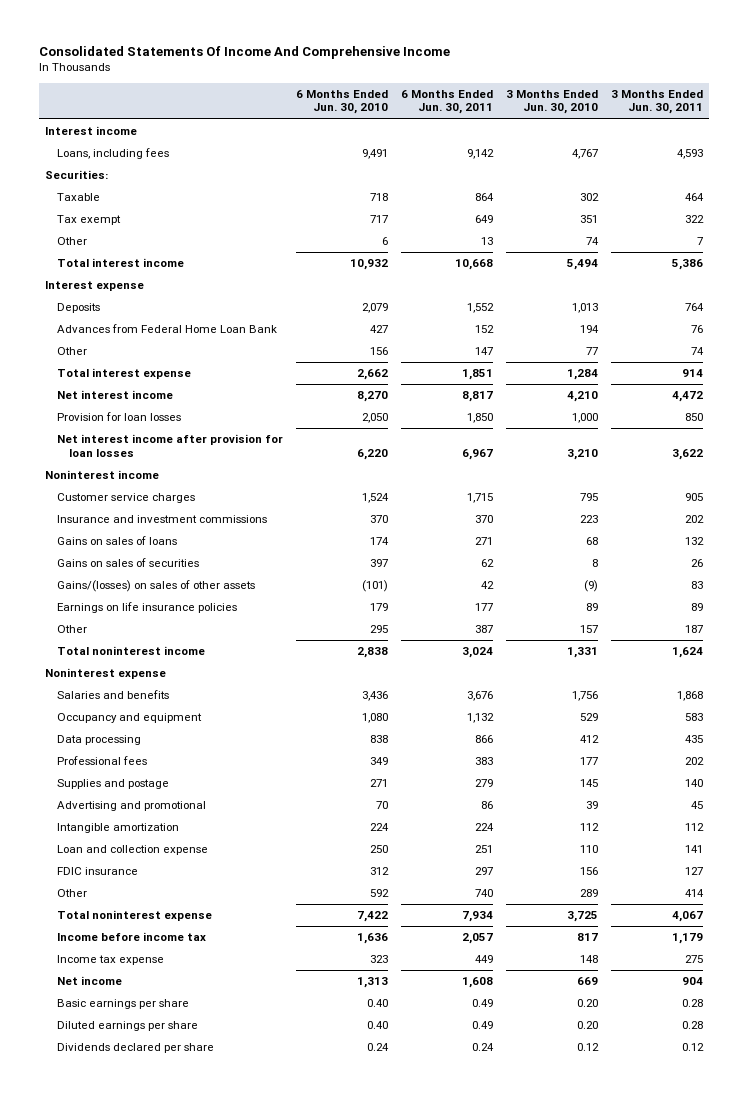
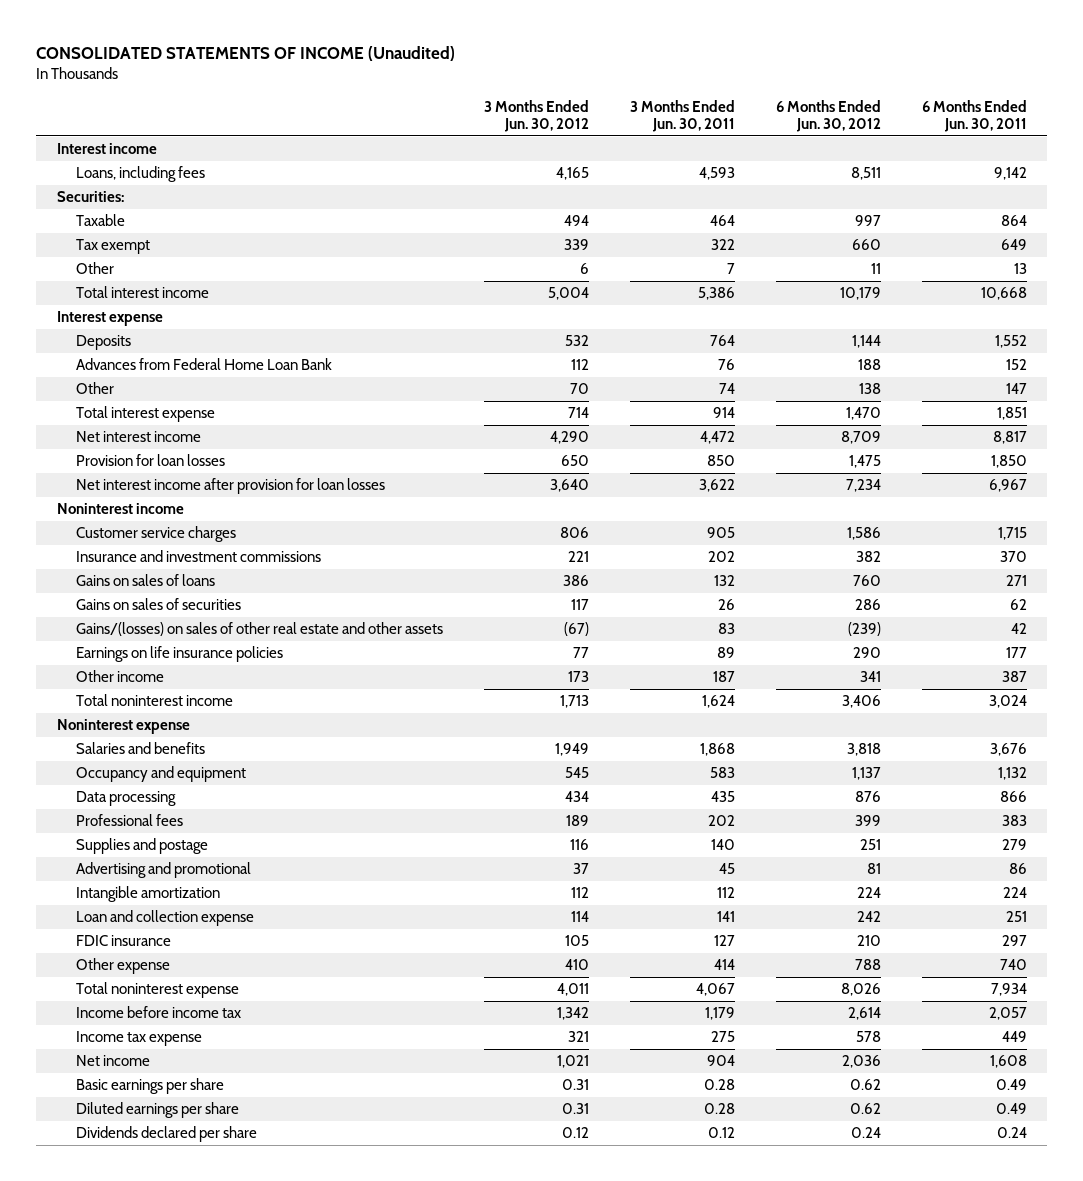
- Consolidated Statements Of Income And Comprehensive Income
+ CONSOLIDATED STATEMENTS OF INCOME (Unaudited)
- | 6 Months Ended Jun. 30, 2010 | 6 Months Ended Jun. 30, 2011 | 3 Months Ended Jun. 30, 2010 | 3 Months Ended Jun. 30, 2011
+ | 3 Months Ended Jun. 30, 2012 | 3 Months Ended Jun. 30, 2011 | 6 Months Ended Jun. 30, 2012 | 6 Months Ended Jun. 30, 2011
- Gains/(losses) on sales of other assets | (101) | 42 | (9) | 83
+ Gains/(losses) on sales of other real estate and other assets | (67) | 83 | (239) | 42
- Other | 295 | 387 | 157 | 187
+ Other income | 173 | 187 | 341 | 387
- Other | 592 | 740 | 289 | 414
+ Other expense | 410 | 414 | 788 | 740

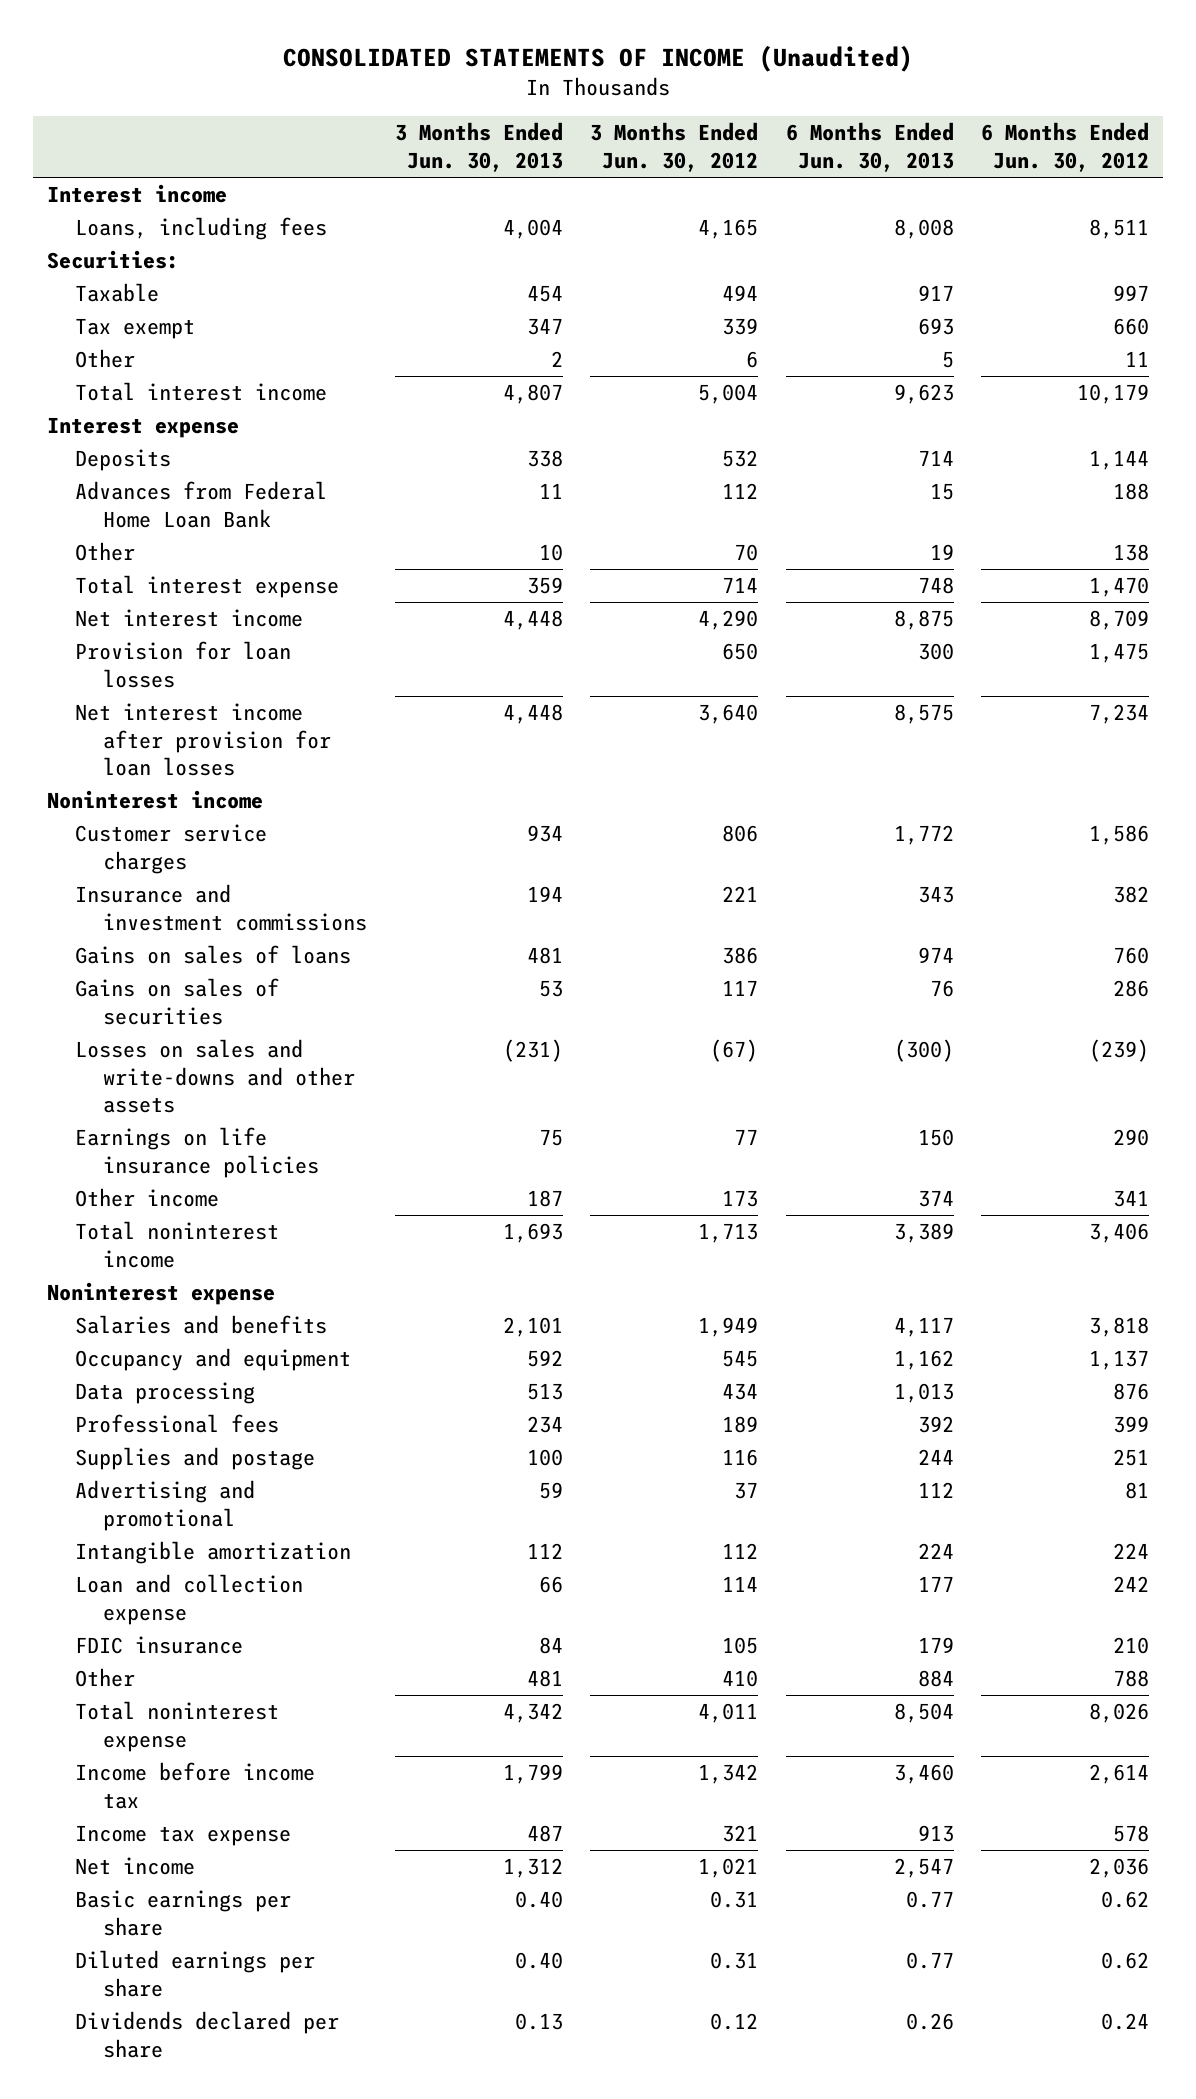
- | 3 Months Ended Jun. 30, 2012 | 3 Months Ended Jun. 30, 2011 | 6 Months Ended Jun. 30, 2012 | 6 Months Ended Jun. 30, 2011
+ | 3 Months Ended Jun. 30, 2013 | 3 Months Ended Jun. 30, 2012 | 6 Months Ended Jun. 30, 2013 | 6 Months Ended Jun. 30, 2012
- Gains/(losses) on sales of other real estate and other assets | (67) | 83 | (239) | 42
+ Losses on sales and write-downs and other assets | (231) | (67) | (300) | (239)
- Other expense | 410 | 414 | 788 | 740
+ Other | 481 | 410 | 884 | 788

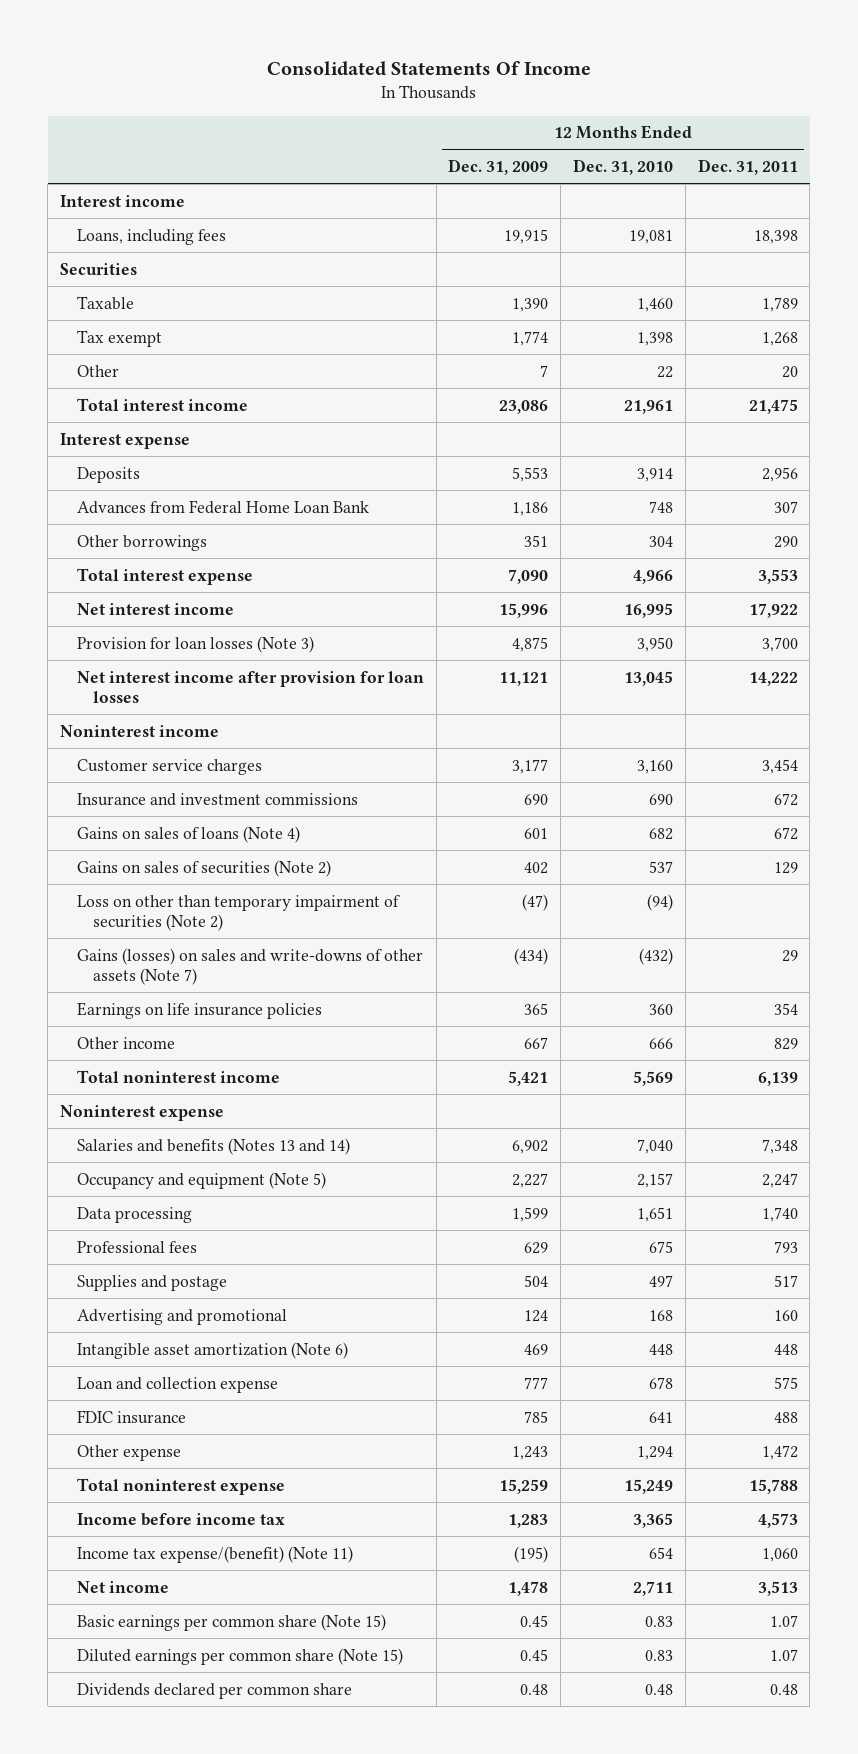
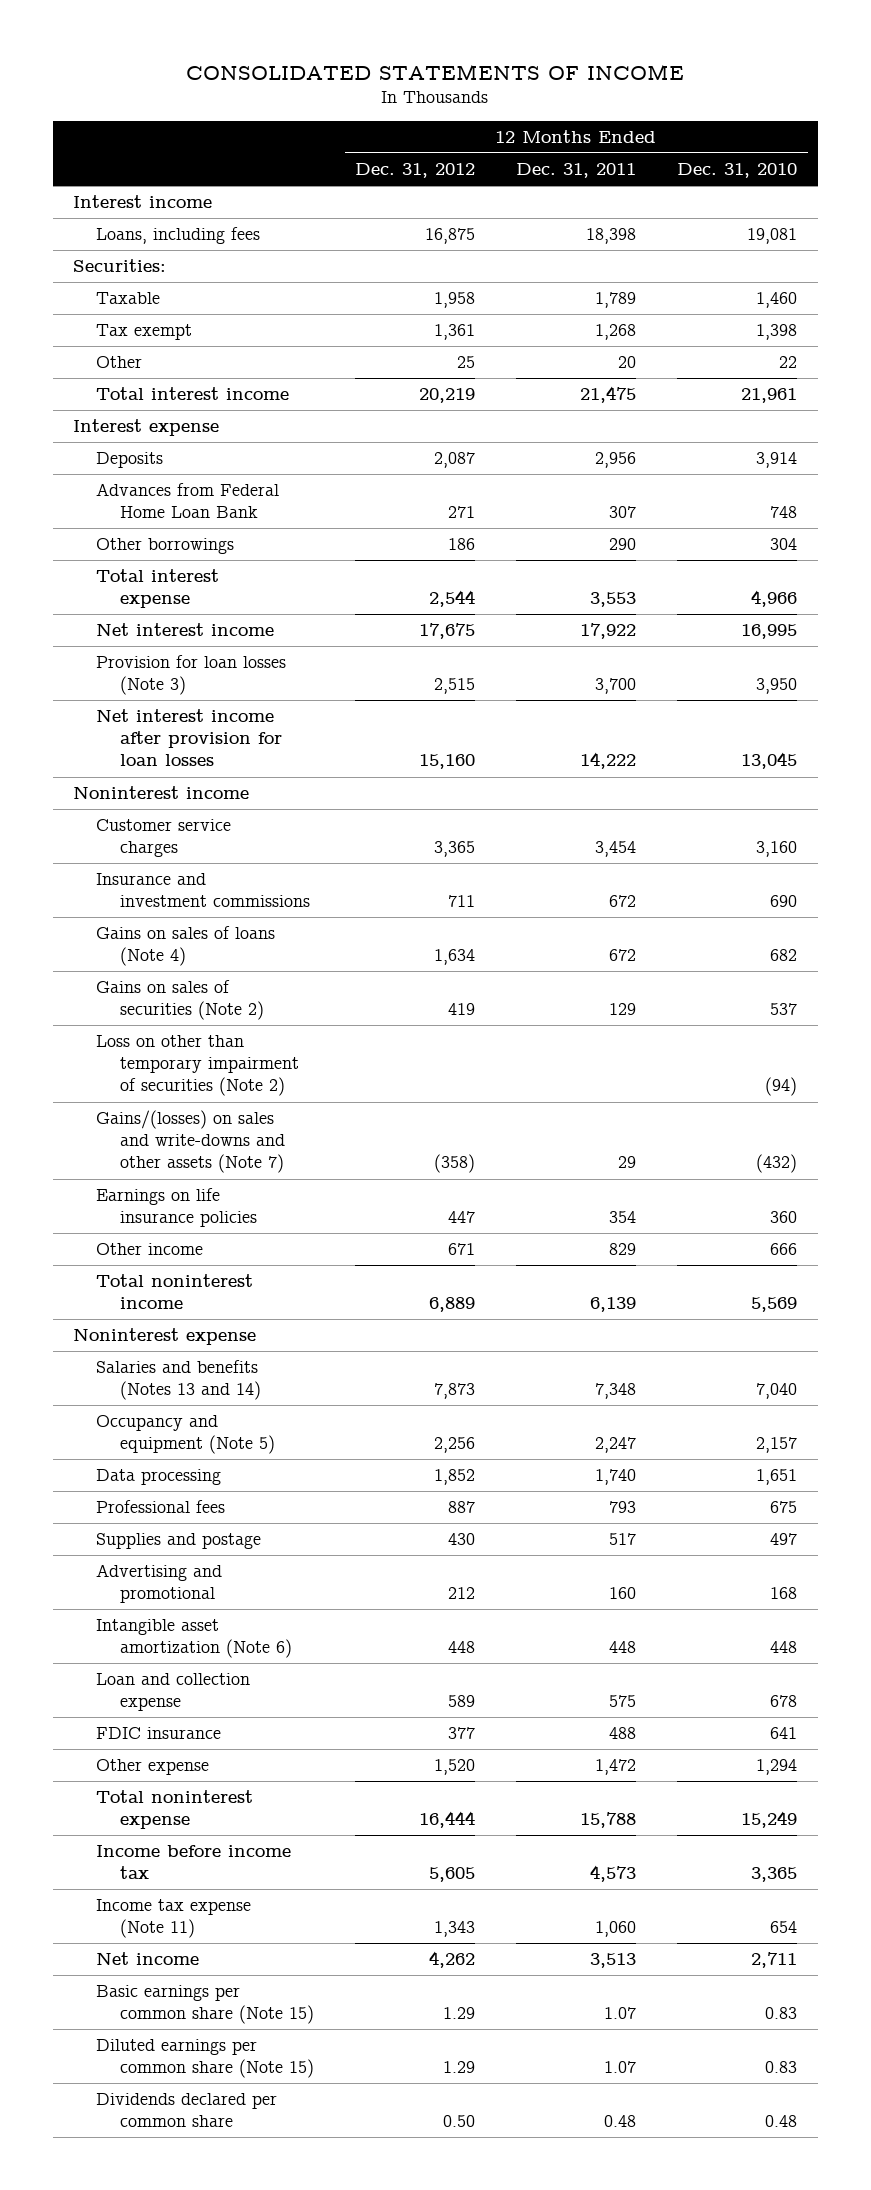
- Consolidated Statements Of Income
+ CONSOLIDATED STATEMENTS OF INCOME
- | 12 Months Ended Dec. 31, 2009 | 12 Months Ended Dec. 31, 2010 | 12 Months Ended Dec. 31, 2011
+ | 12 Months Ended Dec. 31, 2012 | 12 Months Ended Dec. 31, 2011 | 12 Months Ended Dec. 31, 2010
- Securities
+ Securities:
- Gains (losses) on sales and write-downs of other assets (Note 7) | (434) | (432) | 29
+ Gains/(losses) on sales and write-downs and other assets (Note 7) | (358) | 29 | (432)
- Income tax expense/(benefit) (Note 11) | (195) | 654 | 1,060
+ Income tax expense (Note 11) | 1,343 | 1,060 | 654

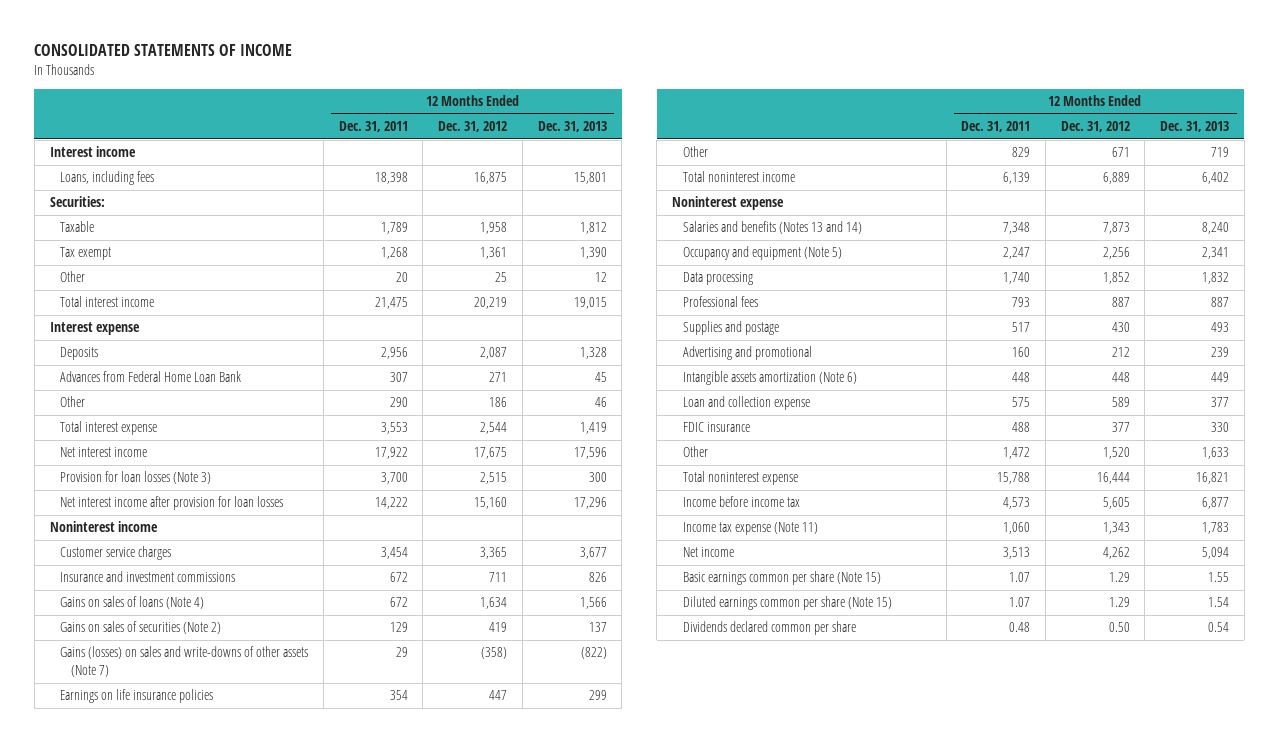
- | 12 Months Ended Dec. 31, 2012 | 12 Months Ended Dec. 31, 2011 | 12 Months Ended Dec. 31, 2010
+ | 12 Months Ended Dec. 31, 2011 | 12 Months Ended Dec. 31, 2012 | 12 Months Ended Dec. 31, 2013
- Other borrowings | 186 | 290 | 304
+ Other | 290 | 186 | 46
- Loss on other than temporary impairment of securities (Note 2) | | | (94)
- Gains/(losses) on sales and write-downs and other assets (Note 7) | (358) | 29 | (432)
+ Gains (losses) on sales and write-downs of other assets (Note 7) | 29 | (358) | (822)
- Other income | 671 | 829 | 666
+ Other | 829 | 671 | 719
- Intangible asset amortization (Note 6) | 448 | 448 | 448
+ Intangible assets amortization (Note 6) | 448 | 448 | 449
- Other expense | 1,520 | 1,472 | 1,294
+ Other | 1,472 | 1,520 | 1,633
- Basic earnings per common share (Note 15) | 1.29 | 1.07 | 0.83
- Diluted earnings per common share (Note 15) | 1.29 | 1.07 | 0.83
- Dividends declared per common share | 0.50 | 0.48 | 0.48
+ Basic earnings common per share (Note 15) | 1.07 | 1.29 | 1.55
+ Diluted earnings common per share (Note 15) | 1.07 | 1.29 | 1.54
+ Dividends declared common per share | 0.48 | 0.50 | 0.54

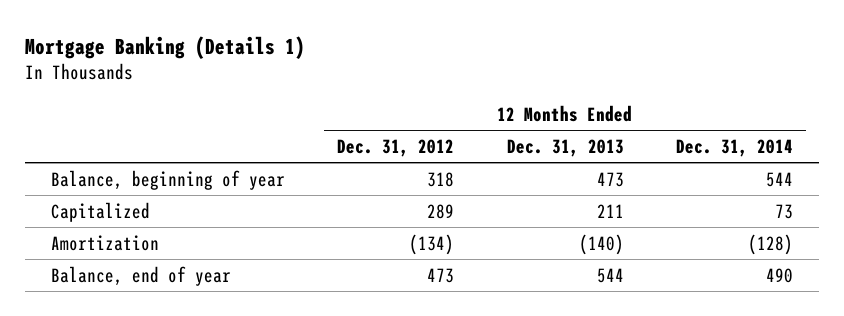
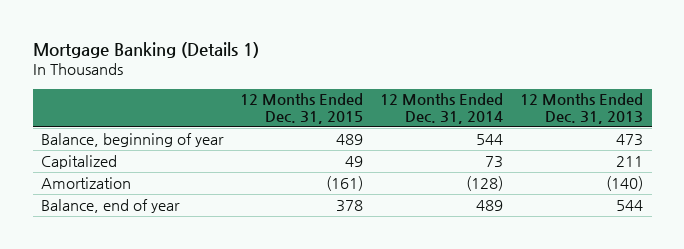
- | 12 Months Ended Dec. 31, 2012 | 12 Months Ended Dec. 31, 2013 | 12 Months Ended Dec. 31, 2014
+ | 12 Months Ended Dec. 31, 2015 | 12 Months Ended Dec. 31, 2014 | 12 Months Ended Dec. 31, 2013
- Balance, end of year | 473 | 544 | 490
+ Balance, end of year | 378 | 489 | 544

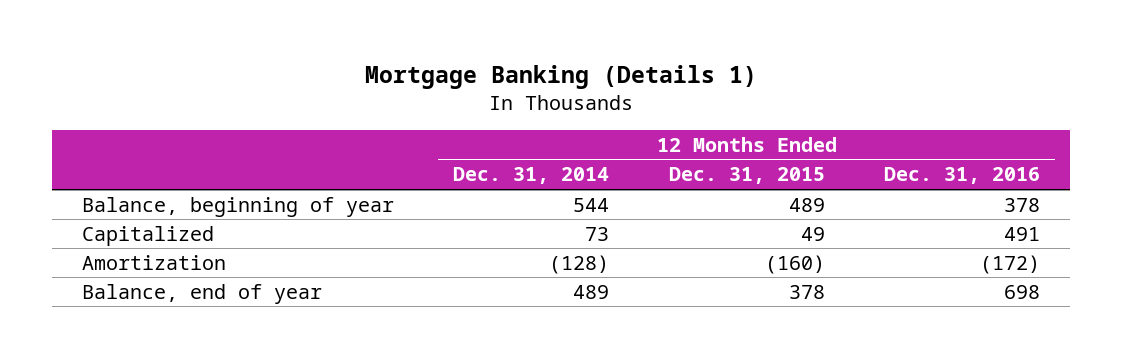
- | 12 Months Ended Dec. 31, 2015 | 12 Months Ended Dec. 31, 2014 | 12 Months Ended Dec. 31, 2013
+ | 12 Months Ended Dec. 31, 2014 | 12 Months Ended Dec. 31, 2015 | 12 Months Ended Dec. 31, 2016
- Amortization | (161) | (128) | (140)
+ Amortization | (128) | (160) | (172)

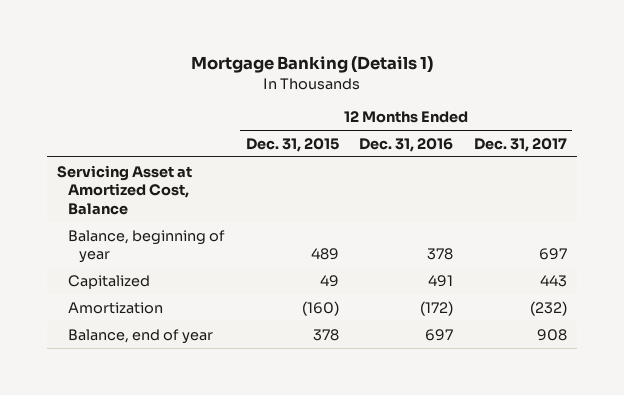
- | 12 Months Ended Dec. 31, 2014 | 12 Months Ended Dec. 31, 2015 | 12 Months Ended Dec. 31, 2016
+ | 12 Months Ended Dec. 31, 2015 | 12 Months Ended Dec. 31, 2016 | 12 Months Ended Dec. 31, 2017
+ Servicing Asset at Amortized Cost, Balance
- Balance, end of year | 489 | 378 | 698
+ Balance, end of year | 378 | 697 | 908

